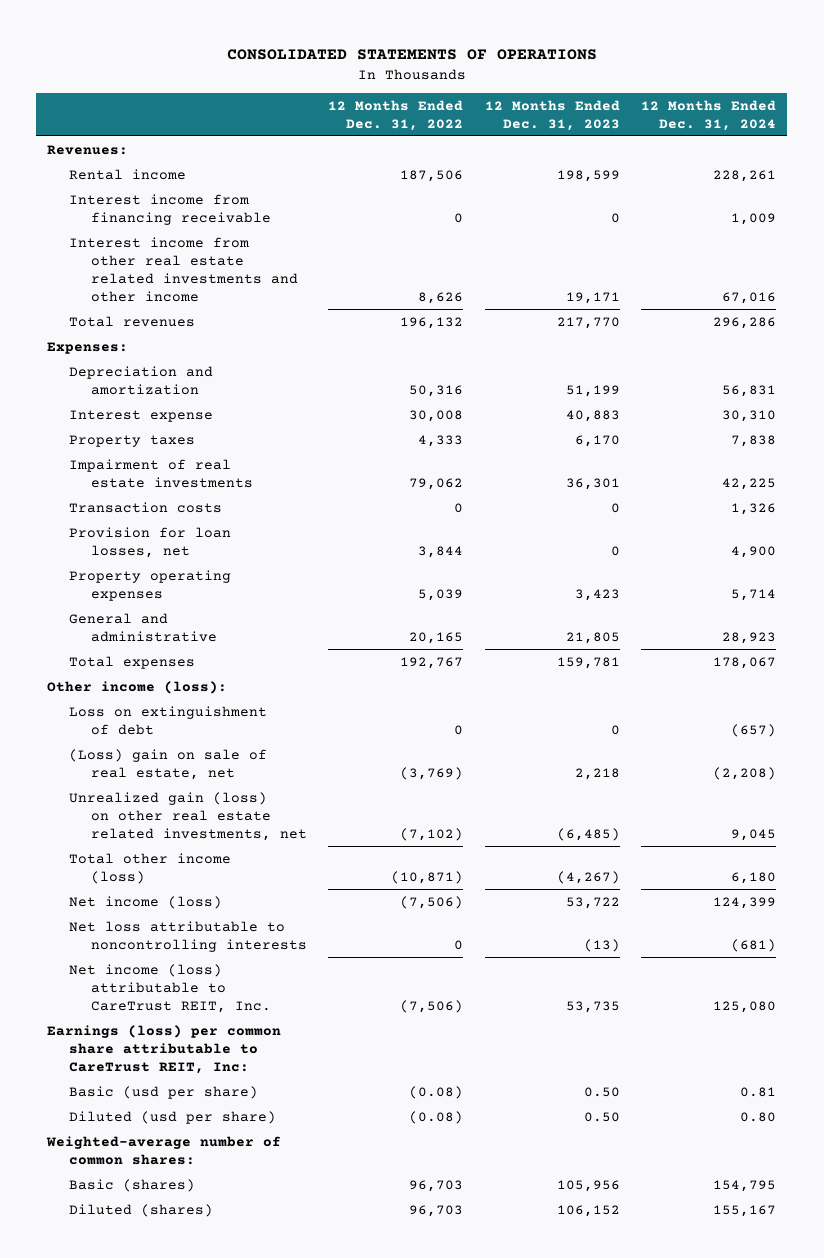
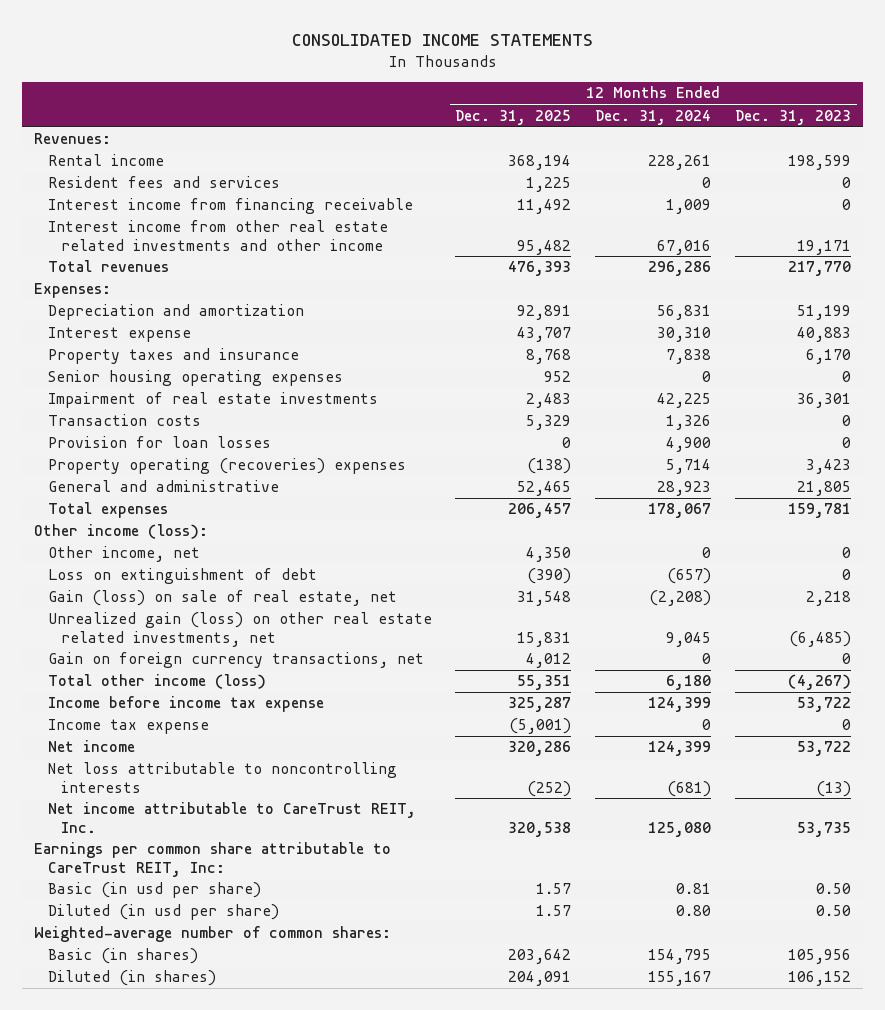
- CONSOLIDATED STATEMENTS OF OPERATIONS
+ CONSOLIDATED INCOME STATEMENTS
- | 12 Months Ended Dec. 31, 2022 | 12 Months Ended Dec. 31, 2023 | 12 Months Ended Dec. 31, 2024
+ | 12 Months Ended Dec. 31, 2025 | 12 Months Ended Dec. 31, 2024 | 12 Months Ended Dec. 31, 2023
+ Resident fees and services | 1,225 | 0 | 0
- Property taxes | 4,333 | 6,170 | 7,838
+ Property taxes and insurance | 8,768 | 7,838 | 6,170
+ Senior housing operating expenses | 952 | 0 | 0
- Provision for loan losses, net | 3,844 | 0 | 4,900
- Property operating expenses | 5,039 | 3,423 | 5,714
+ Provision for loan losses | 0 | 4,900 | 0
+ Property operating (recoveries) expenses | (138) | 5,714 | 3,423
+ Other income, net | 4,350 | 0 | 0
- (Loss) gain on sale of real estate, net | (3,769) | 2,218 | (2,208)
+ Gain (loss) on sale of real estate, net | 31,548 | (2,208) | 2,218
+ Gain on foreign currency transactions, net | 4,012 | 0 | 0
- Net income (loss) | (7,506) | 53,722 | 124,399
+ Income before income tax expense | 325,287 | 124,399 | 53,722
+ Income tax expense | (5,001) | 0 | 0
+ Net income | 320,286 | 124,399 | 53,722
- Net income (loss) attributable to CareTrust REIT, Inc. | (7,506) | 53,735 | 125,080
- Earnings (loss) per common share attributable to CareTrust REIT, Inc:
- Basic (usd per share) | (0.08) | 0.50 | 0.81
- Diluted (usd per share) | (0.08) | 0.50 | 0.80
+ Net income attributable to CareTrust REIT, Inc. | 320,538 | 125,080 | 53,735
+ Earnings per common share attributable to CareTrust REIT, Inc:
+ Basic (in usd per share) | 1.57 | 0.81 | 0.50
+ Diluted (in usd per share) | 1.57 | 0.80 | 0.50
- Basic (shares) | 96,703 | 105,956 | 154,795
- Diluted (shares) | 96,703 | 106,152 | 155,167
+ Basic (in shares) | 203,642 | 154,795 | 105,956
+ Diluted (in shares) | 204,091 | 155,167 | 106,152

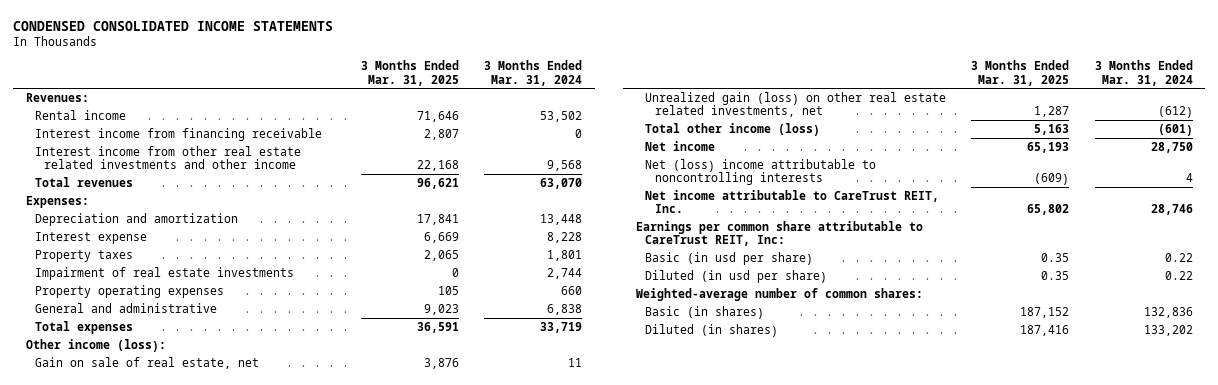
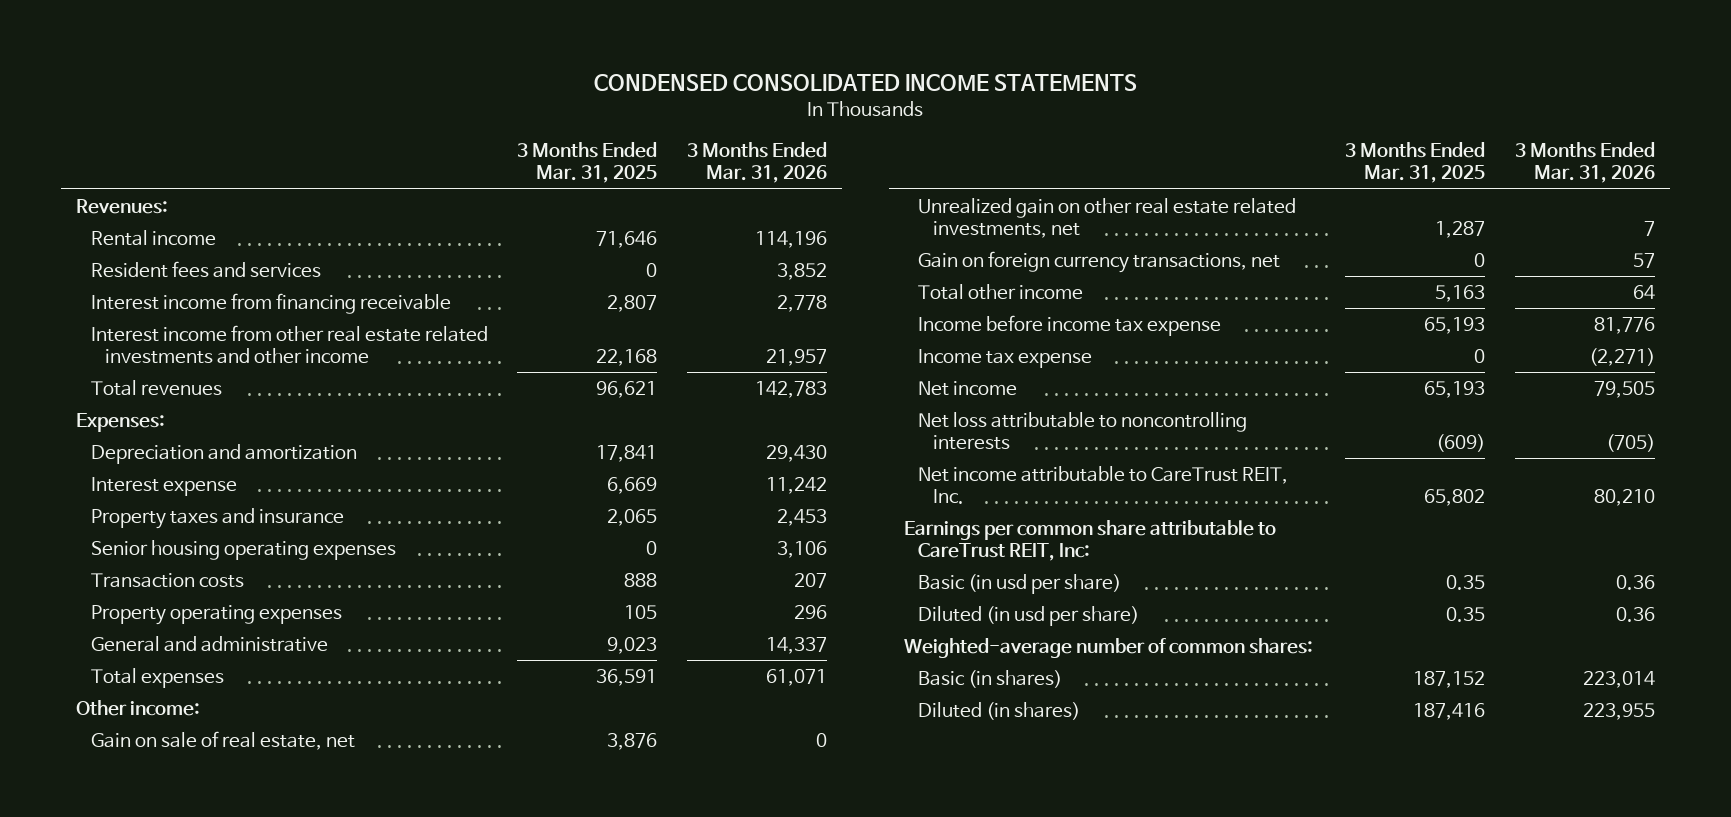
- | 3 Months Ended Mar. 31, 2025 | 3 Months Ended Mar. 31, 2024
+ | 3 Months Ended Mar. 31, 2025 | 3 Months Ended Mar. 31, 2026
+ Resident fees and services | 0 | 3,852
- Property taxes | 2,065 | 1,801
- Impairment of real estate investments | 0 | 2,744
+ Property taxes and insurance | 2,065 | 2,453
+ Senior housing operating expenses | 0 | 3,106
+ Transaction costs | 888 | 207
- Other income (loss):
+ Other income:
- Unrealized gain (loss) on other real estate related investments, net | 1,287 | (612)
- Total other income (loss) | 5,163 | (601)
+ Unrealized gain on other real estate related investments, net | 1,287 | 7
+ Gain on foreign currency transactions, net | 0 | 57
+ Total other income | 5,163 | 64
+ Income before income tax expense | 65,193 | 81,776
+ Income tax expense | 0 | (2,271)
- Net (loss) income attributable to noncontrolling interests | (609) | 4
+ Net loss attributable to noncontrolling interests | (609) | (705)

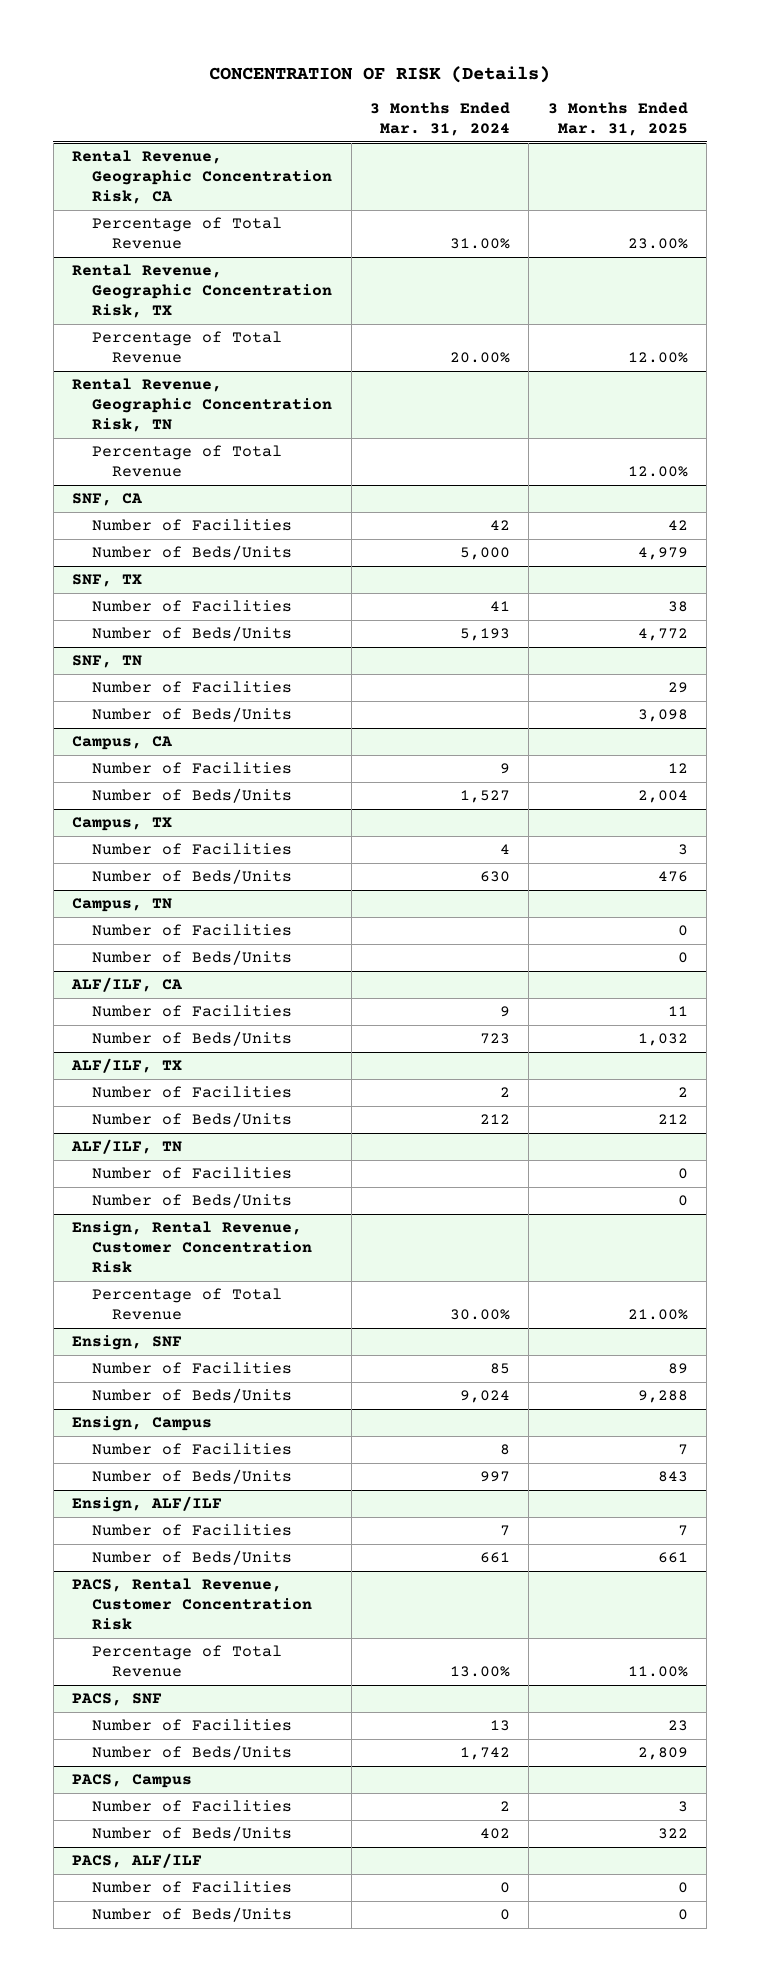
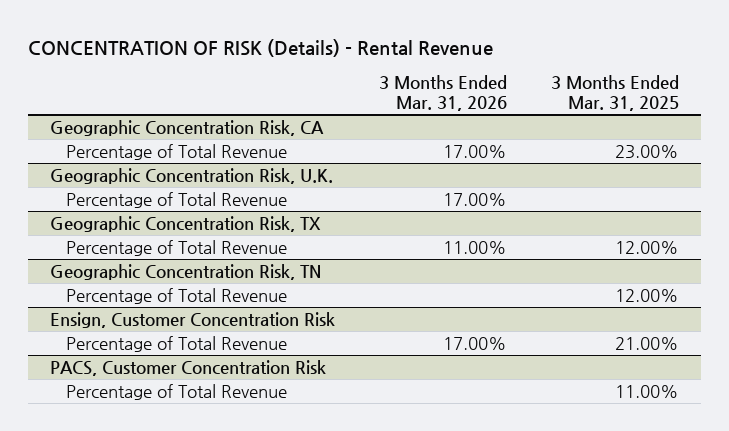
- CONCENTRATION OF RISK (Details)
+ CONCENTRATION OF RISK (Details) - Rental Revenue
- | 3 Months Ended Mar. 31, 2024 | 3 Months Ended Mar. 31, 2025
+ | 3 Months Ended Mar. 31, 2026 | 3 Months Ended Mar. 31, 2025
- Rental Revenue, Geographic Concentration Risk, CA
+ Geographic Concentration Risk, CA
- Rental Revenue, Geographic Concentration Risk, TX
+ Geographic Concentration Risk, U.K.
+ Percentage of Total Revenue | 17.00% |
+ Geographic Concentration Risk, TX
- Rental Revenue, Geographic Concentration Risk, TN
+ Geographic Concentration Risk, TN
- SNF, CA
- Number of Facilities | 42 | 42
- Number of Beds/Units | 5,000 | 4,979
- SNF, TX
- Number of Facilities | 41 | 38
- Number of Beds/Units | 5,193 | 4,772
- SNF, TN
- Number of Facilities | | 29
- Number of Beds/Units | | 3,098
- Campus, CA
- Number of Facilities | 9 | 12
- Number of Beds/Units | 1,527 | 2,004
- Campus, TX
- Number of Facilities | 4 | 3
- Number of Beds/Units | 630 | 476
- Campus, TN
- Number of Facilities | | 0
- Number of Beds/Units | | 0
- ALF/ILF, CA
- Number of Facilities | 9 | 11
- Number of Beds/Units | 723 | 1,032
- ALF/ILF, TX
- Number of Facilities | 2 | 2
- Number of Beds/Units | 212 | 212
- ALF/ILF, TN
- Number of Facilities | | 0
- Number of Beds/Units | | 0
- Ensign, Rental Revenue, Customer Concentration Risk
+ Ensign, Customer Concentration Risk
- Ensign, SNF
- Number of Facilities | 85 | 89
- Number of Beds/Units | 9,024 | 9,288
- Ensign, Campus
- Number of Facilities | 8 | 7
- Number of Beds/Units | 997 | 843
- Ensign, ALF/ILF
- Number of Facilities | 7 | 7
- Number of Beds/Units | 661 | 661
- PACS, Rental Revenue, Customer Concentration Risk
+ PACS, Customer Concentration Risk
- PACS, SNF
- Number of Facilities | 13 | 23
- Number of Beds/Units | 1,742 | 2,809
- PACS, Campus
- Number of Facilities | 2 | 3
- Number of Beds/Units | 402 | 322
- PACS, ALF/ILF
- Number of Facilities | 0 | 0
- Number of Beds/Units | 0 | 0

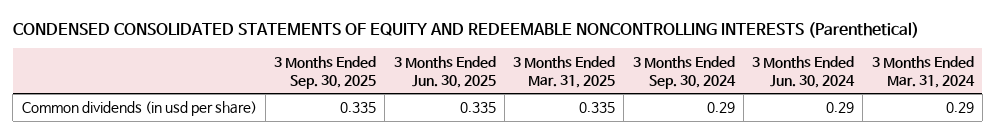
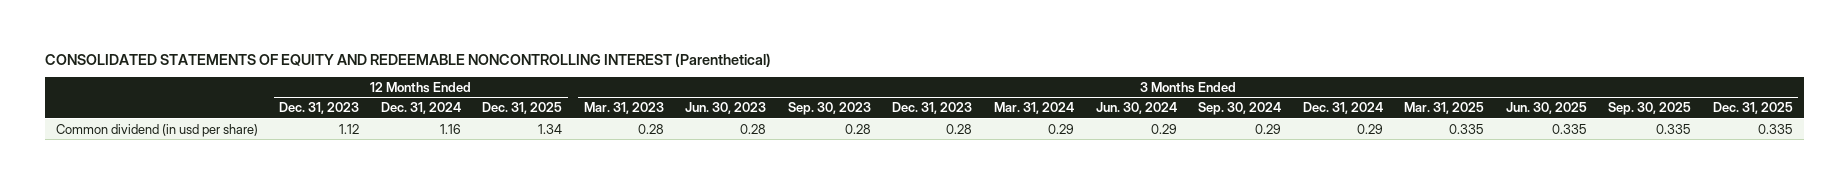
- CONDENSED CONSOLIDATED STATEMENTS OF EQUITY AND REDEEMABLE NONCONTROLLING INTERESTS (Parenthetical)
+ CONSOLIDATED STATEMENTS OF EQUITY AND REDEEMABLE NONCONTROLLING INTEREST (Parenthetical)
- | 3 Months Ended Sep. 30, 2025 | 3 Months Ended Jun. 30, 2025 | 3 Months Ended Mar. 31, 2025 | 3 Months Ended Sep. 30, 2024 | 3 Months Ended Jun. 30, 2024 | 3 Months Ended Mar. 31, 2024
+ | 12 Months Ended Dec. 31, 2023 | 12 Months Ended Dec. 31, 2024 | 12 Months Ended Dec. 31, 2025 | 3 Months Ended Mar. 31, 2023 | 3 Months Ended Jun. 30, 2023 | 3 Months Ended Sep. 30, 2023 | 3 Months Ended Dec. 31, 2023 | 3 Months Ended Mar. 31, 2024 | 3 Months Ended Jun. 30, 2024 | 3 Months Ended Sep. 30, 2024 | 3 Months Ended Dec. 31, 2024 | 3 Months Ended Mar. 31, 2025 | 3 Months Ended Jun. 30, 2025 | 3 Months Ended Sep. 30, 2025 | 3 Months Ended Dec. 31, 2025
- Common dividends (in usd per share) | 0.335 | 0.335 | 0.335 | 0.29 | 0.29 | 0.29
+ Common dividend (in usd per share) | 1.12 | 1.16 | 1.34 | 0.28 | 0.28 | 0.28 | 0.28 | 0.29 | 0.29 | 0.29 | 0.29 | 0.335 | 0.335 | 0.335 | 0.335

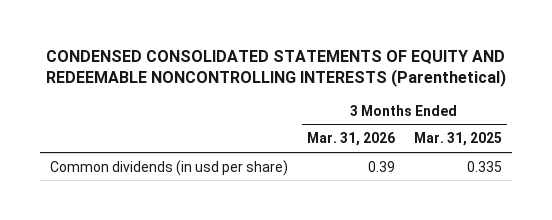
- CONSOLIDATED STATEMENTS OF EQUITY AND REDEEMABLE NONCONTROLLING INTEREST (Parenthetical)
+ CONDENSED CONSOLIDATED STATEMENTS OF EQUITY AND REDEEMABLE NONCONTROLLING INTERESTS (Parenthetical)
- | 12 Months Ended Dec. 31, 2023 | 12 Months Ended Dec. 31, 2024 | 12 Months Ended Dec. 31, 2025 | 3 Months Ended Mar. 31, 2023 | 3 Months Ended Jun. 30, 2023 | 3 Months Ended Sep. 30, 2023 | 3 Months Ended Dec. 31, 2023 | 3 Months Ended Mar. 31, 2024 | 3 Months Ended Jun. 30, 2024 | 3 Months Ended Sep. 30, 2024 | 3 Months Ended Dec. 31, 2024 | 3 Months Ended Mar. 31, 2025 | 3 Months Ended Jun. 30, 2025 | 3 Months Ended Sep. 30, 2025 | 3 Months Ended Dec. 31, 2025
+ | 3 Months Ended Mar. 31, 2026 | 3 Months Ended Mar. 31, 2025
- Common dividend (in usd per share) | 1.12 | 1.16 | 1.34 | 0.28 | 0.28 | 0.28 | 0.28 | 0.29 | 0.29 | 0.29 | 0.29 | 0.335 | 0.335 | 0.335 | 0.335
+ Common dividends (in usd per share) | 0.39 | 0.335

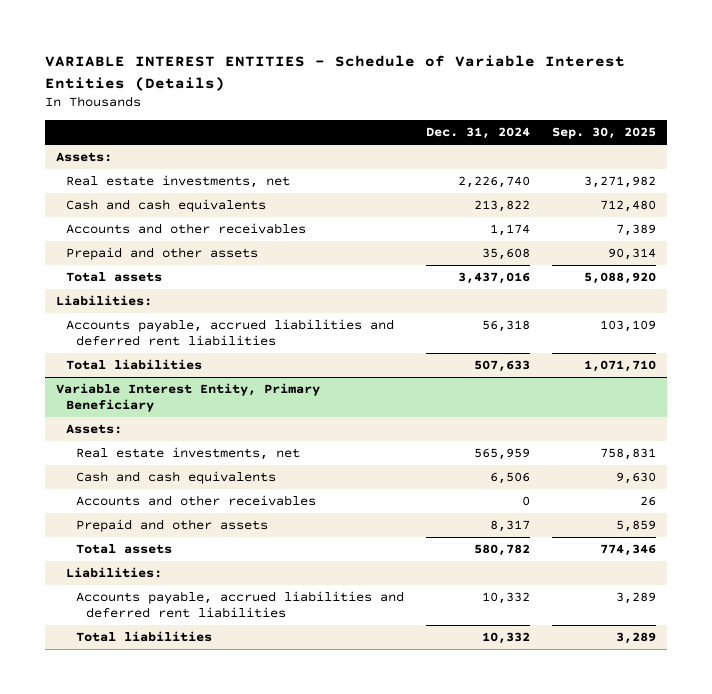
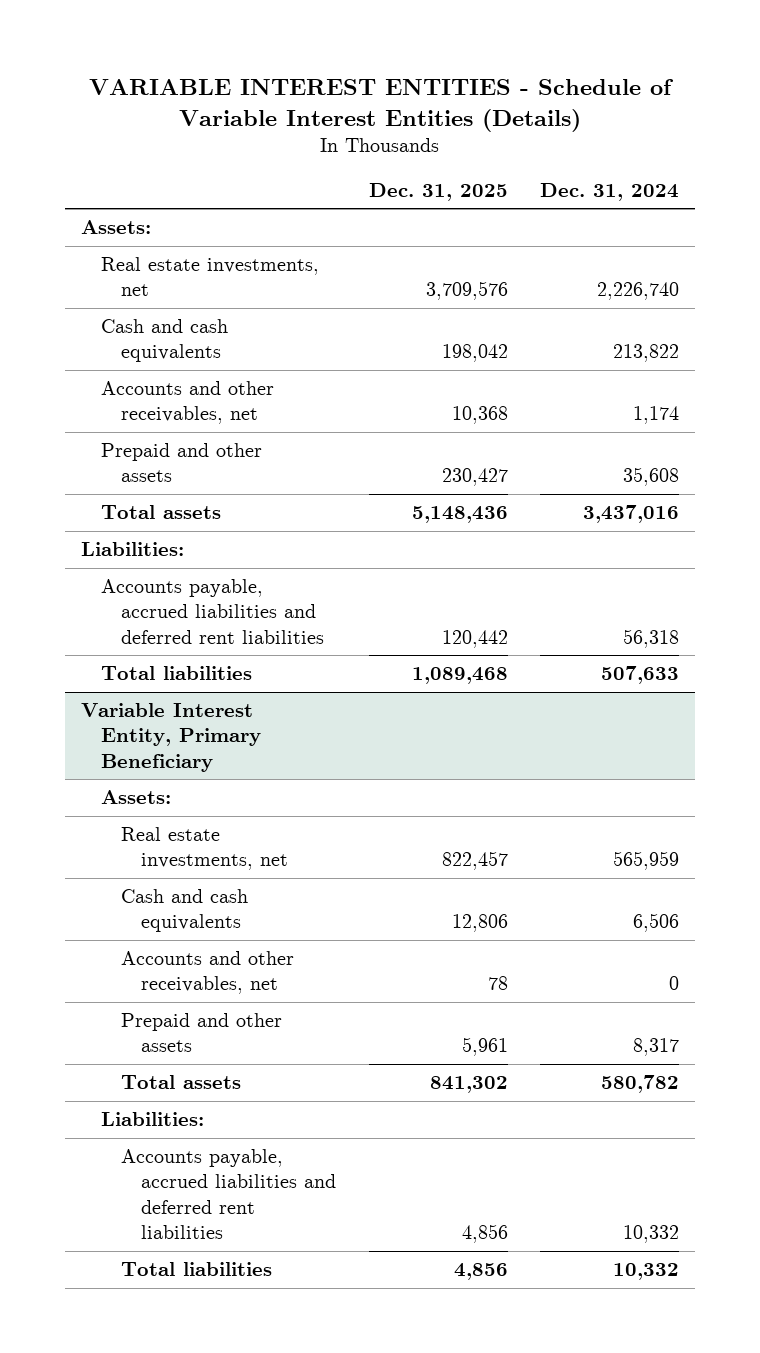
- | Dec. 31, 2024 | Sep. 30, 2025
+ | Dec. 31, 2025 | Dec. 31, 2024
- Accounts and other receivables | 1,174 | 7,389
+ Accounts and other receivables, net | 10,368 | 1,174
@ Variable Interest Entity, Primary Beneficiary
- Accounts and other receivables | 0 | 26
+ Accounts and other receivables, net | 78 | 0

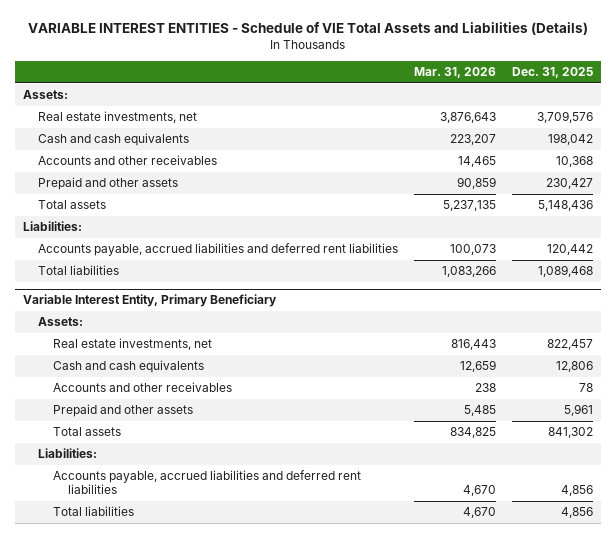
- VARIABLE INTEREST ENTITIES - Schedule of Variable Interest Entities (Details)
+ VARIABLE INTEREST ENTITIES - Schedule of VIE Total Assets and Liabilities (Details)
- | Dec. 31, 2025 | Dec. 31, 2024
+ | Mar. 31, 2026 | Dec. 31, 2025
- Accounts and other receivables, net | 10,368 | 1,174
+ Accounts and other receivables | 14,465 | 10,368
@ Variable Interest Entity, Primary Beneficiary
- Accounts and other receivables, net | 78 | 0
+ Accounts and other receivables | 238 | 78

